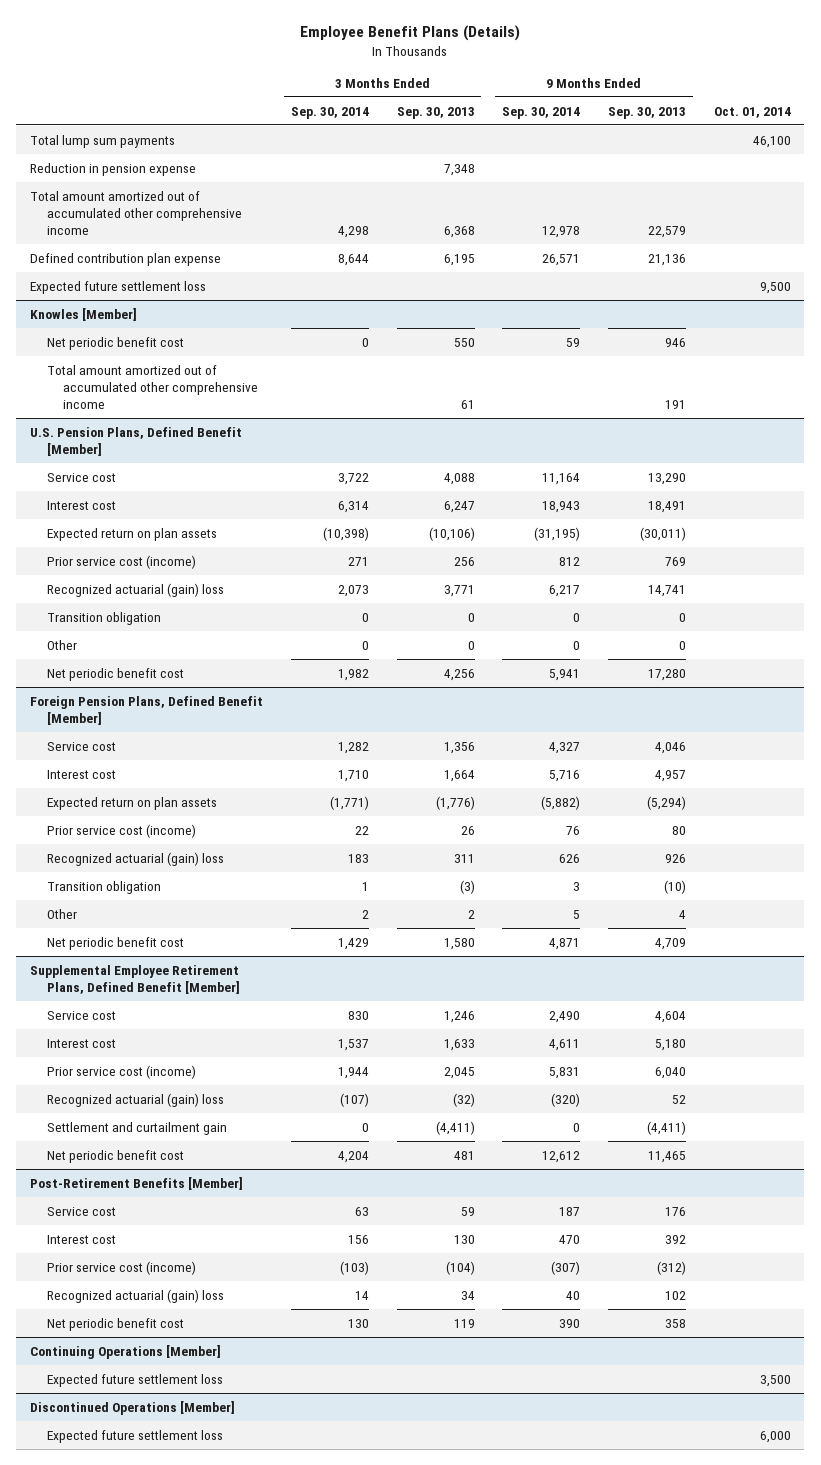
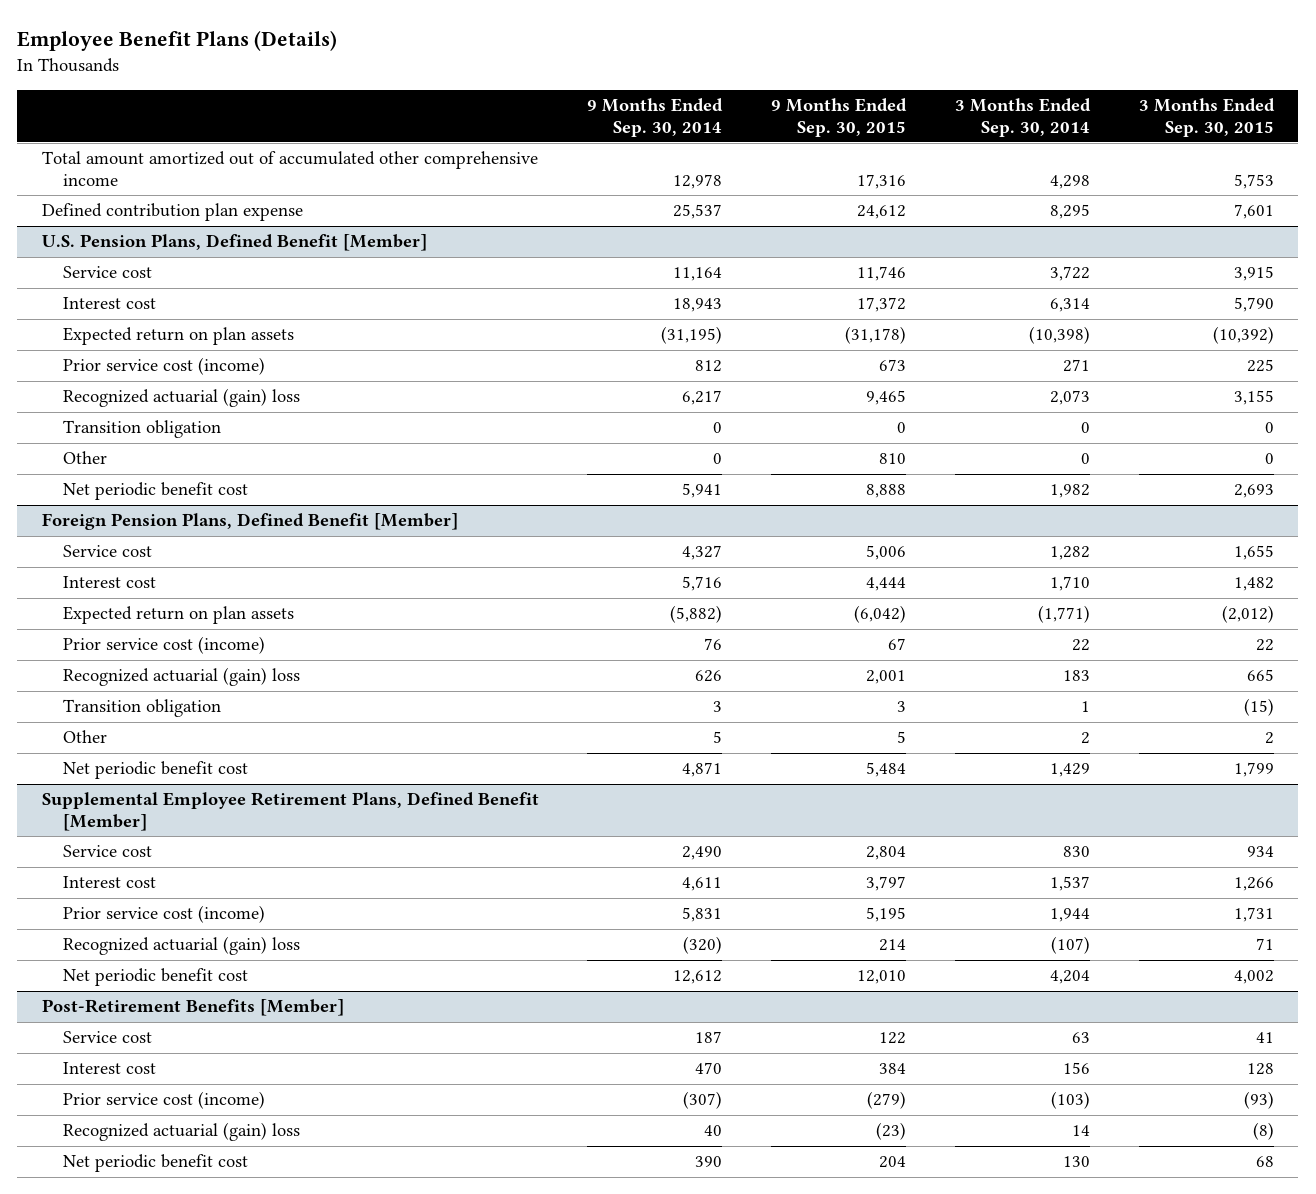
- | 3 Months Ended Sep. 30, 2014 | 3 Months Ended Sep. 30, 2013 | 9 Months Ended Sep. 30, 2014 | 9 Months Ended Sep. 30, 2013 | Oct. 01, 2014
+ | 9 Months Ended Sep. 30, 2014 | 9 Months Ended Sep. 30, 2015 | 3 Months Ended Sep. 30, 2014 | 3 Months Ended Sep. 30, 2015
- Total lump sum payments | | | | | 46,100
- Reduction in pension expense | | 7,348 | | |
- Defined contribution plan expense | 8,644 | 6,195 | 26,571 | 21,136 |
- Expected future settlement loss | | | | | 9,500
- Knowles [Member]
- Net periodic benefit cost | 0 | 550 | 59 | 946 |
- Total amount amortized out of accumulated other comprehensive income | | 61 | | 191 |
+ Defined contribution plan expense | 25,537 | 24,612 | 8,295 | 7,601
@ Supplemental Employee Retirement Plans, Defined Benefit [Member]
- Settlement and curtailment gain | 0 | (4,411) | 0 | (4,411) |
- Continuing Operations [Member]
- Expected future settlement loss | | | | | 3,500
- Discontinued Operations [Member]
- Expected future settlement loss | | | | | 6,000

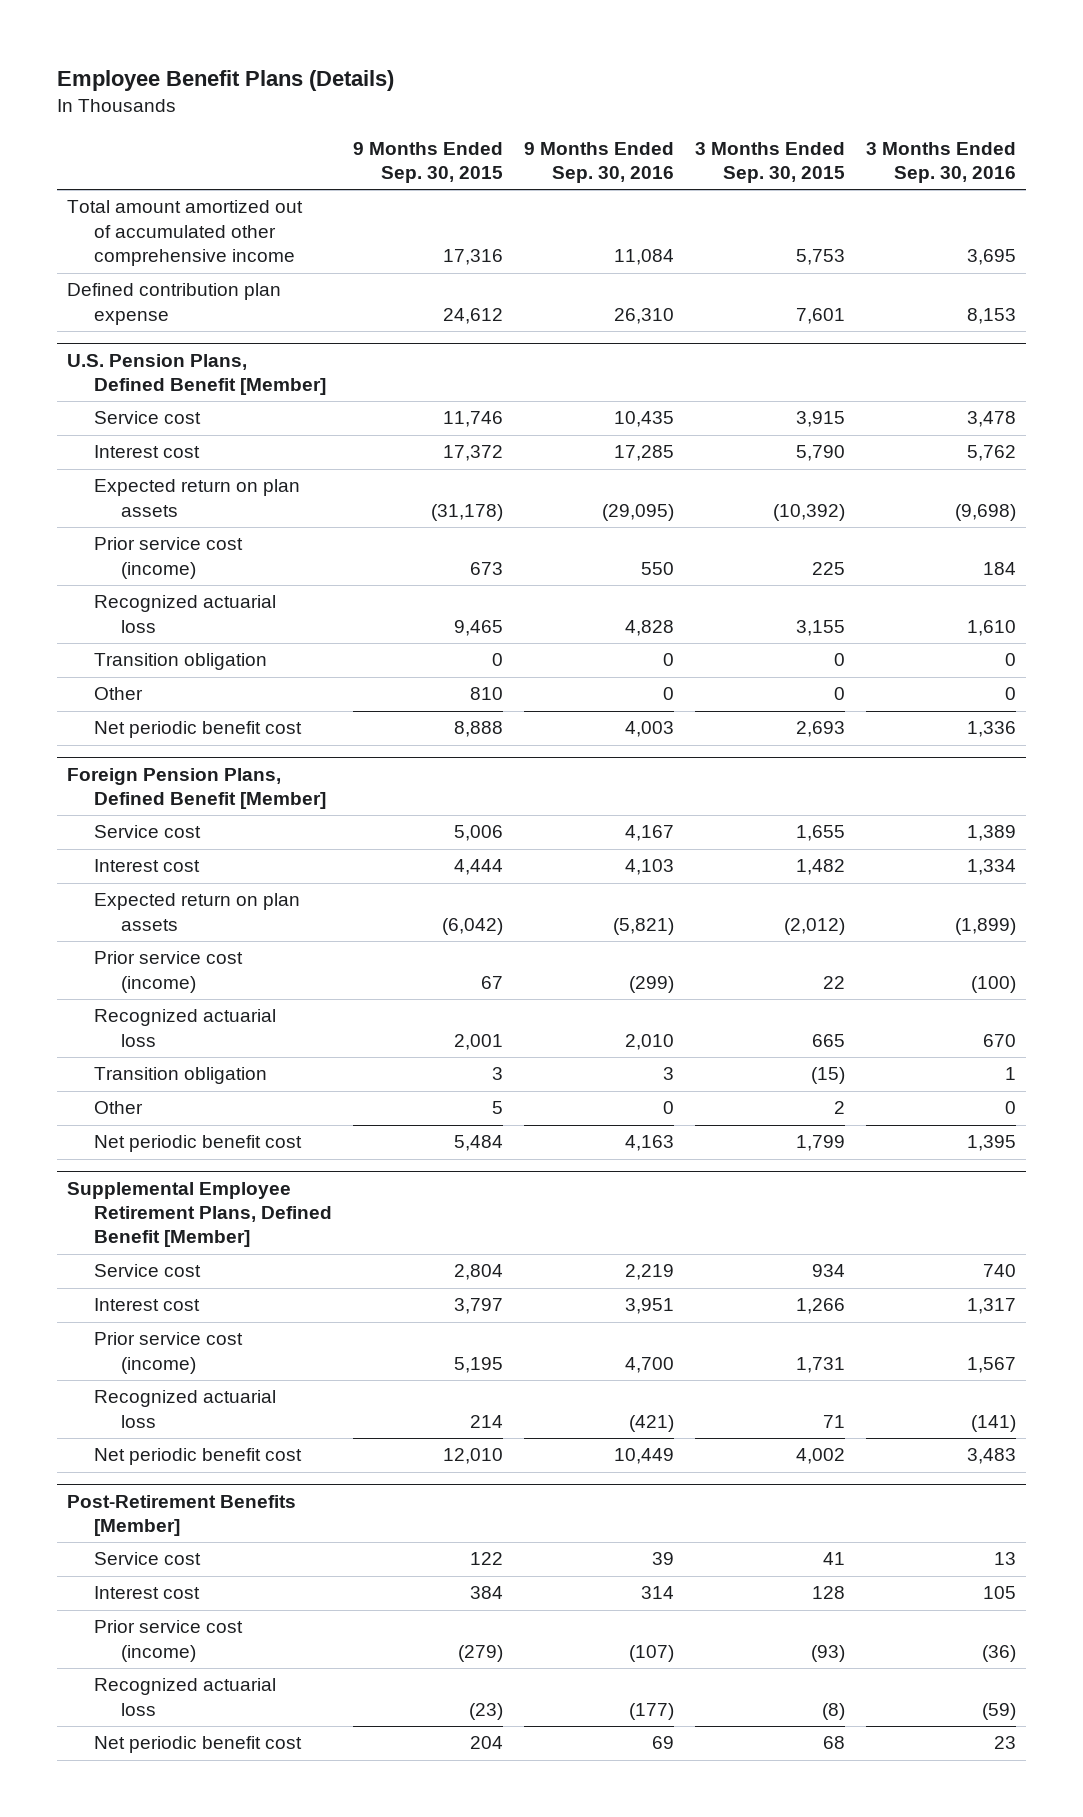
- | 9 Months Ended Sep. 30, 2014 | 9 Months Ended Sep. 30, 2015 | 3 Months Ended Sep. 30, 2014 | 3 Months Ended Sep. 30, 2015
+ | 9 Months Ended Sep. 30, 2015 | 9 Months Ended Sep. 30, 2016 | 3 Months Ended Sep. 30, 2015 | 3 Months Ended Sep. 30, 2016
@ U.S. Pension Plans, Defined Benefit [Member]
- Recognized actuarial (gain) loss | 6,217 | 9,465 | 2,073 | 3,155
+ Recognized actuarial loss | 9,465 | 4,828 | 3,155 | 1,610
@ Foreign Pension Plans, Defined Benefit [Member]
- Recognized actuarial (gain) loss | 626 | 2,001 | 183 | 665
+ Recognized actuarial loss | 2,001 | 2,010 | 665 | 670
@ Supplemental Employee Retirement Plans, Defined Benefit [Member]
- Recognized actuarial (gain) loss | (320) | 214 | (107) | 71
+ Recognized actuarial loss | 214 | (421) | 71 | (141)
@ Post-Retirement Benefits [Member]
- Recognized actuarial (gain) loss | 40 | (23) | 14 | (8)
+ Recognized actuarial loss | (23) | (177) | (8) | (59)

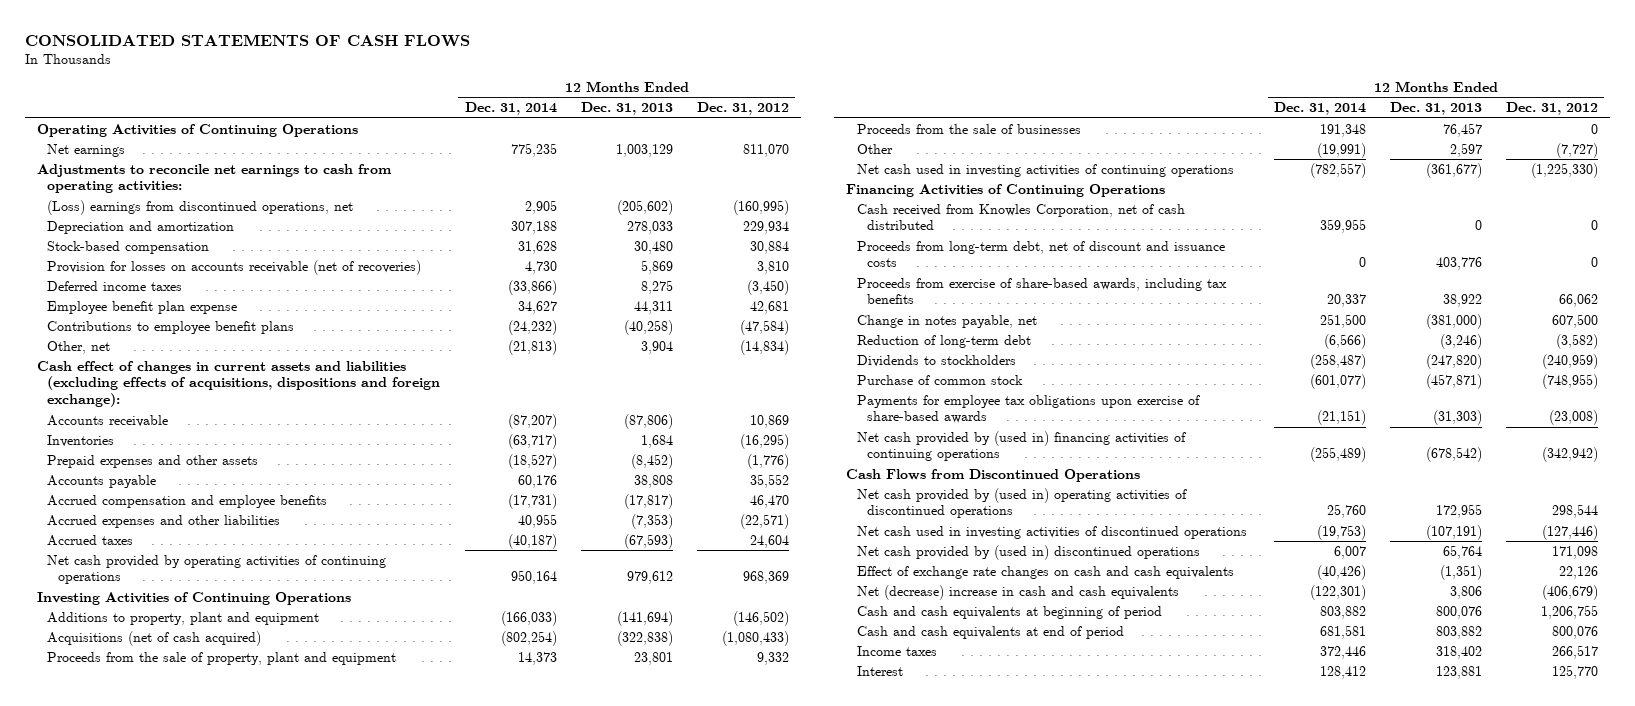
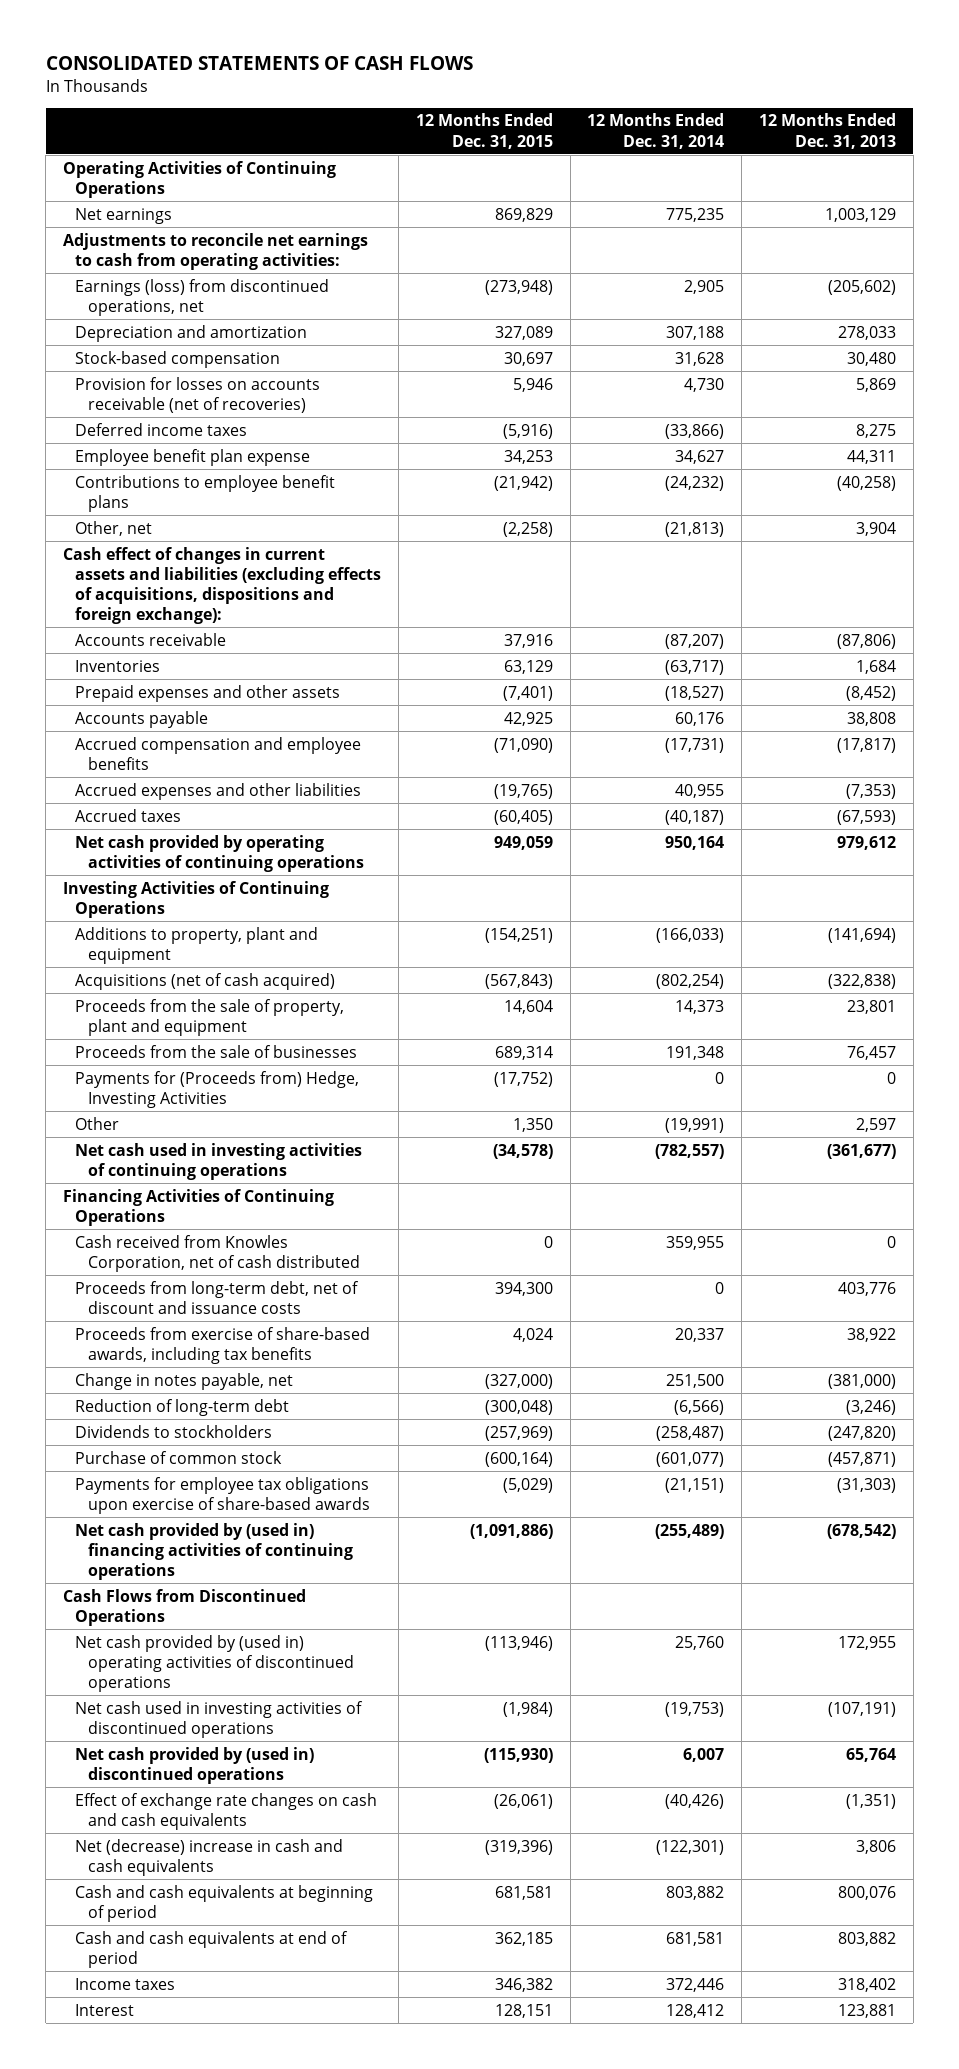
- | 12 Months Ended Dec. 31, 2014 | 12 Months Ended Dec. 31, 2013 | 12 Months Ended Dec. 31, 2012
+ | 12 Months Ended Dec. 31, 2015 | 12 Months Ended Dec. 31, 2014 | 12 Months Ended Dec. 31, 2013
- (Loss) earnings from discontinued operations, net | 2,905 | (205,602) | (160,995)
+ Earnings (loss) from discontinued operations, net | (273,948) | 2,905 | (205,602)
+ Payments for (Proceeds from) Hedge, Investing Activities | (17,752) | 0 | 0

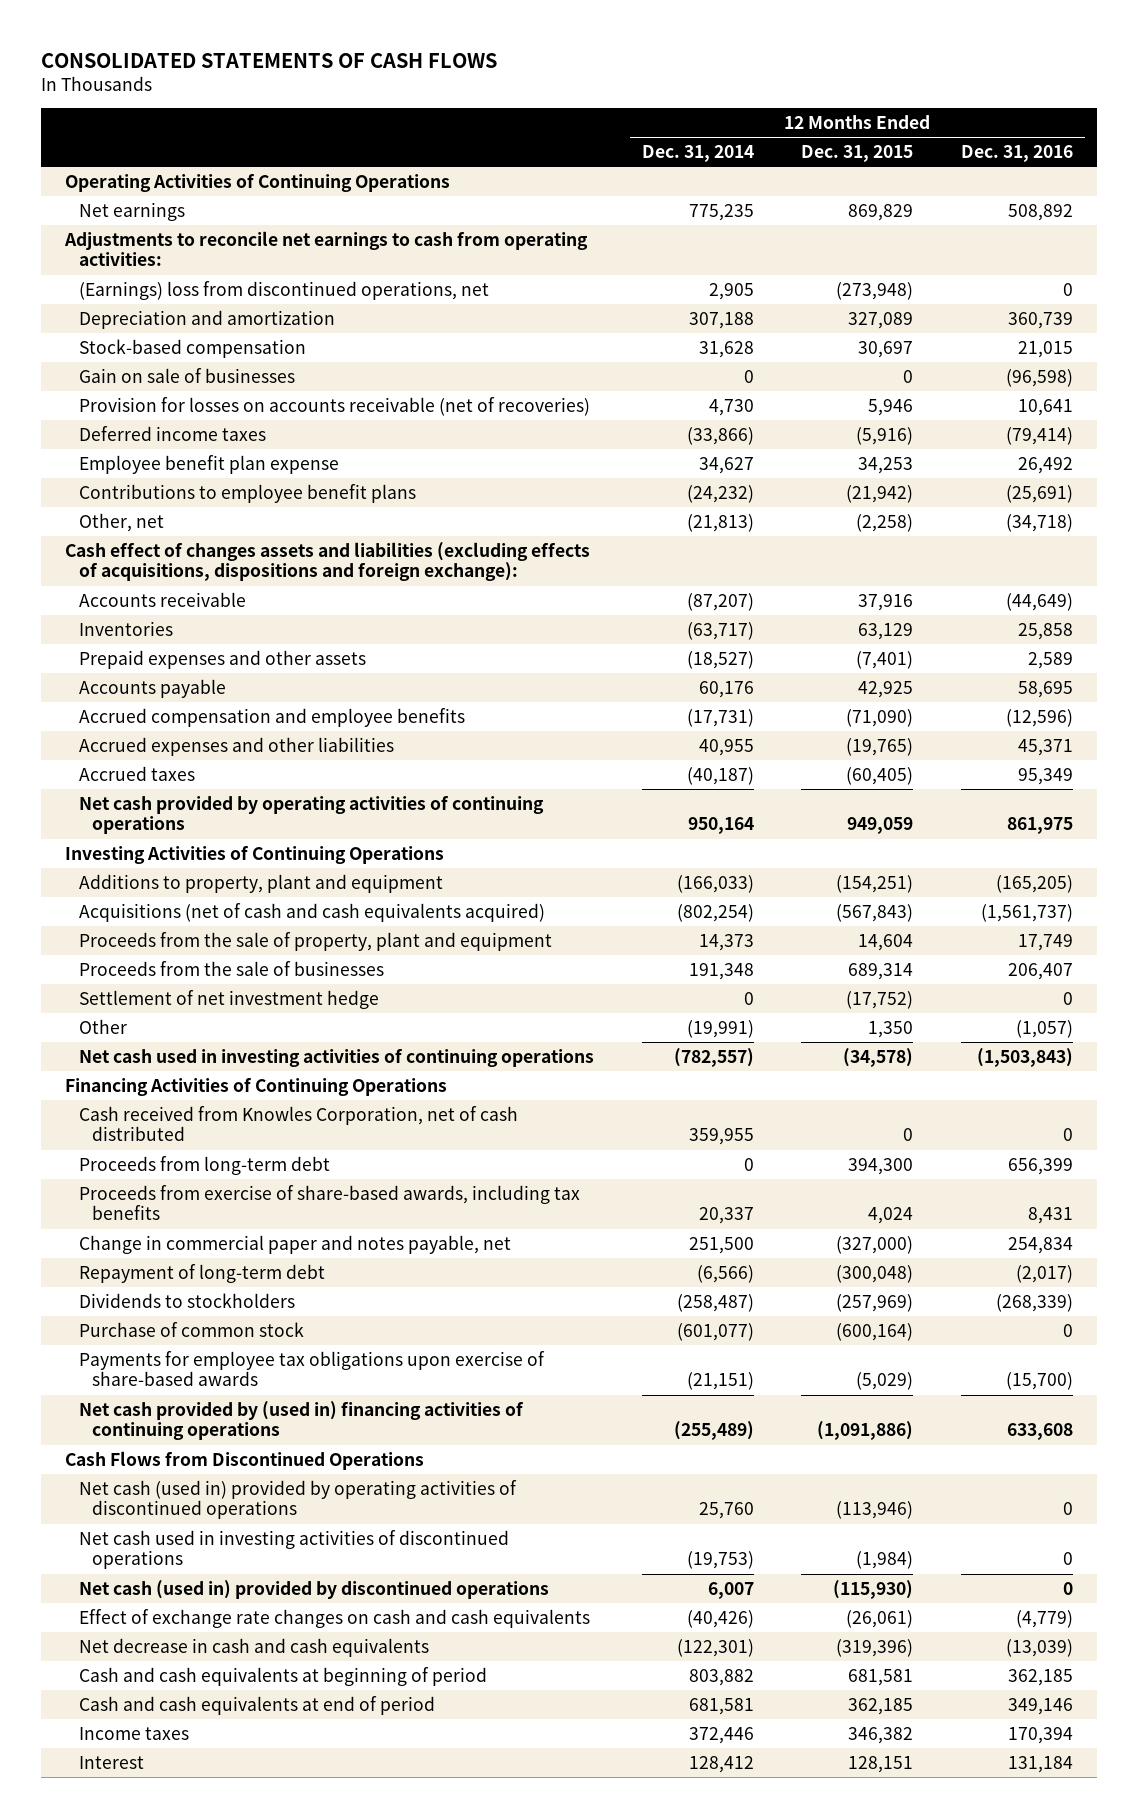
- | 12 Months Ended Dec. 31, 2015 | 12 Months Ended Dec. 31, 2014 | 12 Months Ended Dec. 31, 2013
+ | 12 Months Ended Dec. 31, 2014 | 12 Months Ended Dec. 31, 2015 | 12 Months Ended Dec. 31, 2016
- Earnings (loss) from discontinued operations, net | (273,948) | 2,905 | (205,602)
+ (Earnings) loss from discontinued operations, net | 2,905 | (273,948) | 0
+ Gain on sale of businesses | 0 | 0 | (96,598)
- Cash effect of changes in current assets and liabilities (excluding effects of acquisitions, dispositions and foreign exchange):
+ Cash effect of changes assets and liabilities (excluding effects of acquisitions, dispositions and foreign exchange):
- Acquisitions (net of cash acquired) | (567,843) | (802,254) | (322,838)
+ Acquisitions (net of cash and cash equivalents acquired) | (802,254) | (567,843) | (1,561,737)
- Payments for (Proceeds from) Hedge, Investing Activities | (17,752) | 0 | 0
+ Settlement of net investment hedge | 0 | (17,752) | 0
- Proceeds from long-term debt, net of discount and issuance costs | 394,300 | 0 | 403,776
+ Proceeds from long-term debt | 0 | 394,300 | 656,399
- Change in notes payable, net | (327,000) | 251,500 | (381,000)
- Reduction of long-term debt | (300,048) | (6,566) | (3,246)
+ Change in commercial paper and notes payable, net | 251,500 | (327,000) | 254,834
+ Repayment of long-term debt | (6,566) | (300,048) | (2,017)
- Net cash provided by (used in) operating activities of discontinued operations | (113,946) | 25,760 | 172,955
+ Net cash (used in) provided by operating activities of discontinued operations | 25,760 | (113,946) | 0
- Net cash provided by (used in) discontinued operations | (115,930) | 6,007 | 65,764
+ Net cash (used in) provided by discontinued operations | 6,007 | (115,930) | 0
- Net (decrease) increase in cash and cash equivalents | (319,396) | (122,301) | 3,806
+ Net decrease in cash and cash equivalents | (122,301) | (319,396) | (13,039)

